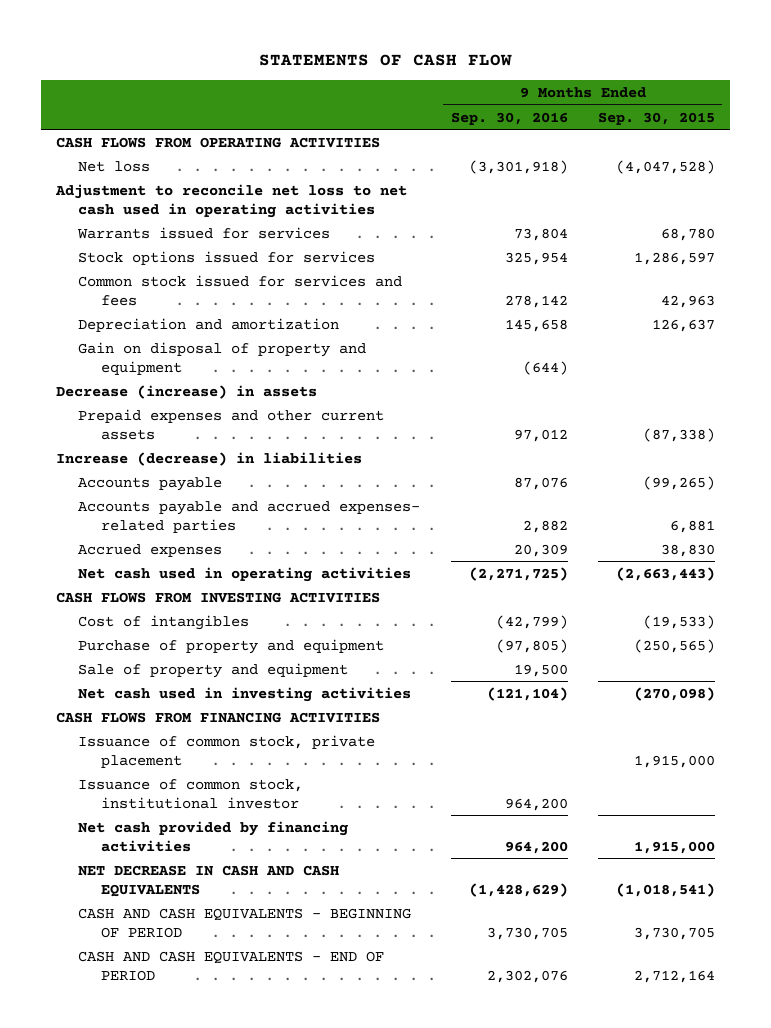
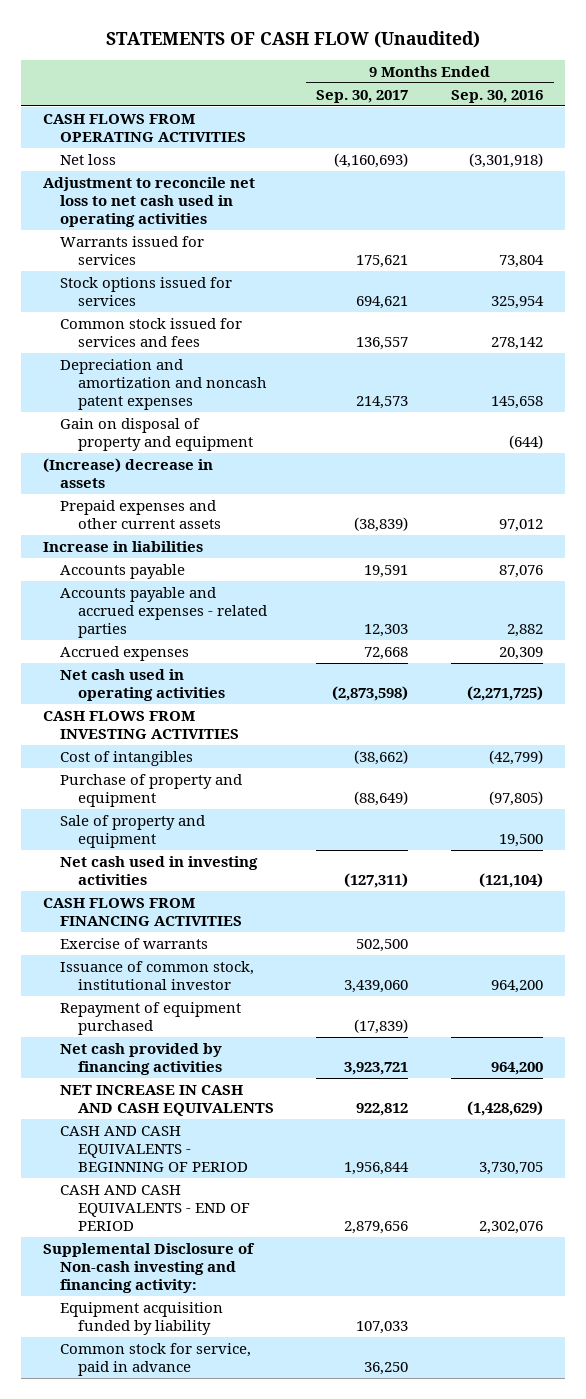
- STATEMENTS OF CASH FLOW
+ STATEMENTS OF CASH FLOW (Unaudited)
- | 9 Months Ended Sep. 30, 2016 | 9 Months Ended Sep. 30, 2015
+ | 9 Months Ended Sep. 30, 2017 | 9 Months Ended Sep. 30, 2016
- Depreciation and amortization | 145,658 | 126,637
+ Depreciation and amortization and noncash patent expenses | 214,573 | 145,658
- Decrease (increase) in assets
+ (Increase) decrease in assets
- Increase (decrease) in liabilities
+ Increase in liabilities
- Accounts payable and accrued expenses- related parties | 2,882 | 6,881
+ Accounts payable and accrued expenses - related parties | 12,303 | 2,882
- Issuance of common stock, private placement | | 1,915,000
+ Exercise of warrants | 502,500 |
+ Repayment of equipment purchased | (17,839) |
- NET DECREASE IN CASH AND CASH EQUIVALENTS | (1,428,629) | (1,018,541)
+ NET INCREASE IN CASH AND CASH EQUIVALENTS | 922,812 | (1,428,629)
+ Supplemental Disclosure of Non-cash investing and financing activity:
+ Equipment acquisition funded by liability | 107,033 |
+ Common stock for service, paid in advance | 36,250 |

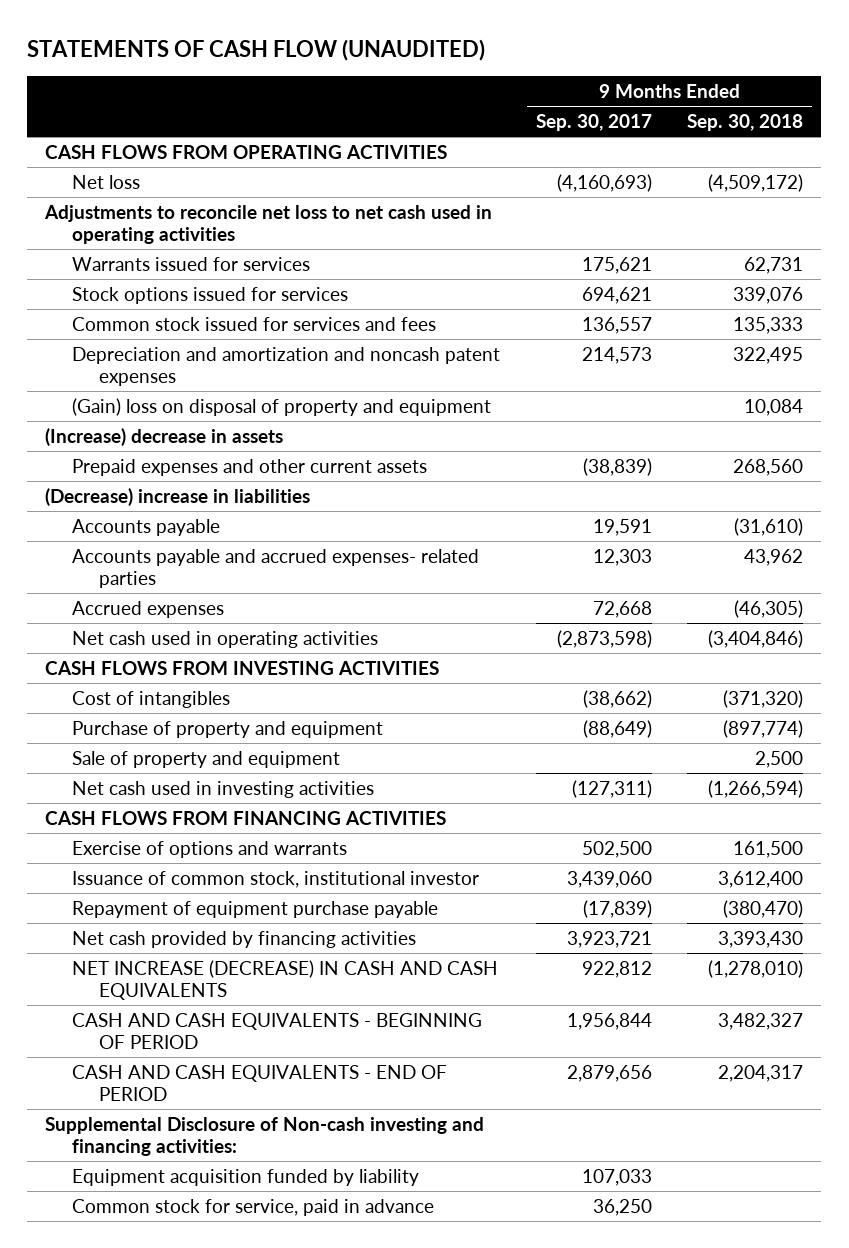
- STATEMENTS OF CASH FLOW (Unaudited)
+ STATEMENTS OF CASH FLOW (UNAUDITED)
- | 9 Months Ended Sep. 30, 2017 | 9 Months Ended Sep. 30, 2016
+ | 9 Months Ended Sep. 30, 2017 | 9 Months Ended Sep. 30, 2018
- Adjustment to reconcile net loss to net cash used in operating activities
+ Adjustments to reconcile net loss to net cash used in operating activities
- Gain on disposal of property and equipment | | (644)
+ (Gain) loss on disposal of property and equipment | | 10,084
- Increase in liabilities
+ (Decrease) increase in liabilities
- Accounts payable and accrued expenses - related parties | 12,303 | 2,882
+ Accounts payable and accrued expenses- related parties | 12,303 | 43,962
- Exercise of warrants | 502,500 |
+ Exercise of options and warrants | 502,500 | 161,500
- Repayment of equipment purchased | (17,839) |
+ Repayment of equipment purchase payable | (17,839) | (380,470)
- NET INCREASE IN CASH AND CASH EQUIVALENTS | 922,812 | (1,428,629)
+ NET INCREASE (DECREASE) IN CASH AND CASH EQUIVALENTS | 922,812 | (1,278,010)
- Supplemental Disclosure of Non-cash investing and financing activity:
+ Supplemental Disclosure of Non-cash investing and financing activities:

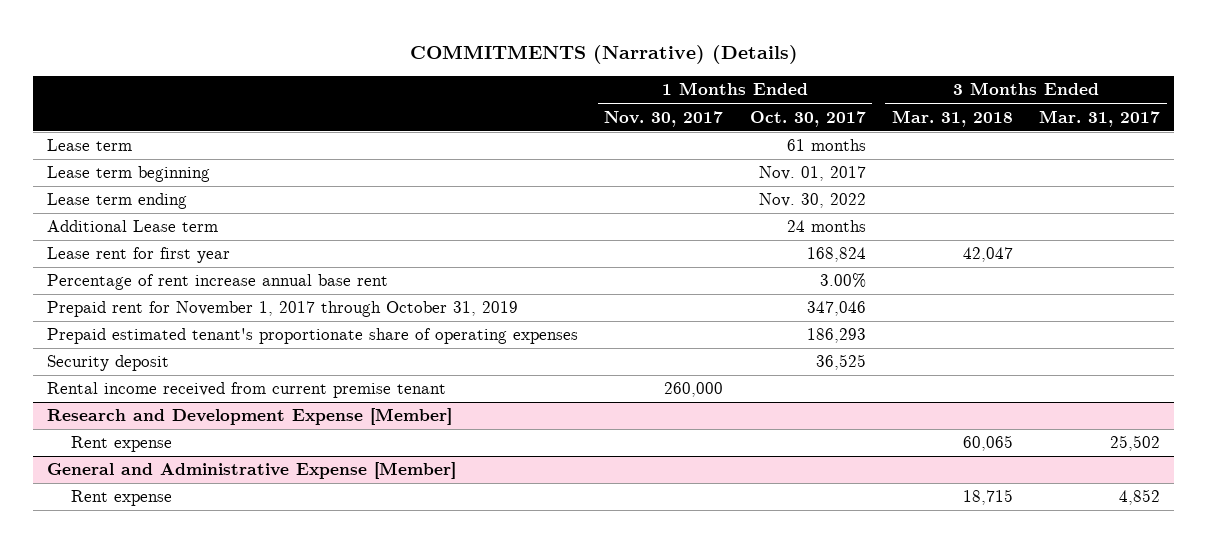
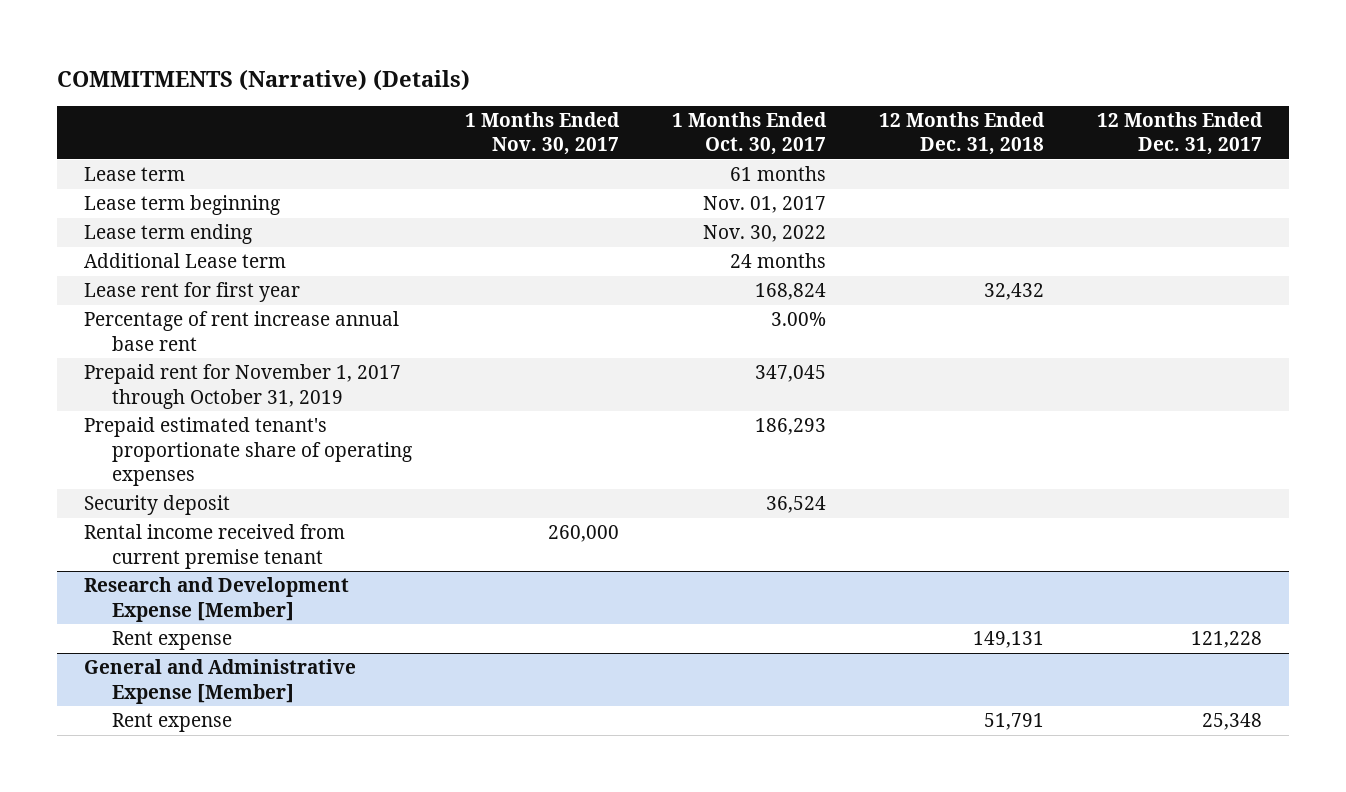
- | 1 Months Ended Nov. 30, 2017 | 1 Months Ended Oct. 30, 2017 | 3 Months Ended Mar. 31, 2018 | 3 Months Ended Mar. 31, 2017
+ | 1 Months Ended Nov. 30, 2017 | 1 Months Ended Oct. 30, 2017 | 12 Months Ended Dec. 31, 2018 | 12 Months Ended Dec. 31, 2017
- Prepaid rent for November 1, 2017 through October 31, 2019 | | 347,046 | |
+ Prepaid rent for November 1, 2017 through October 31, 2019 | | 347,045 | |
- Security deposit | | 36,525 | |
+ Security deposit | | 36,524 | |

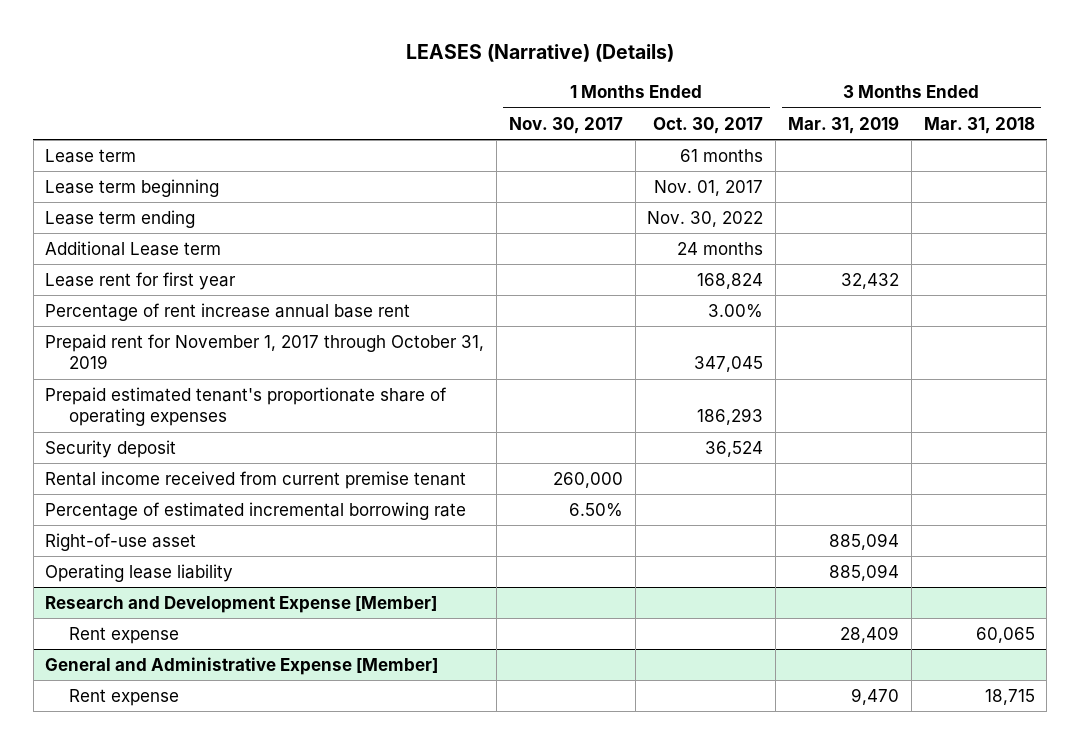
- COMMITMENTS (Narrative) (Details)
+ LEASES (Narrative) (Details)
- | 1 Months Ended Nov. 30, 2017 | 1 Months Ended Oct. 30, 2017 | 12 Months Ended Dec. 31, 2018 | 12 Months Ended Dec. 31, 2017
+ | 1 Months Ended Nov. 30, 2017 | 1 Months Ended Oct. 30, 2017 | 3 Months Ended Mar. 31, 2019 | 3 Months Ended Mar. 31, 2018
+ Percentage of estimated incremental borrowing rate | 6.50% | | |
+ Right-of-use asset | | | 885,094 |
+ Operating lease liability | | | 885,094 |

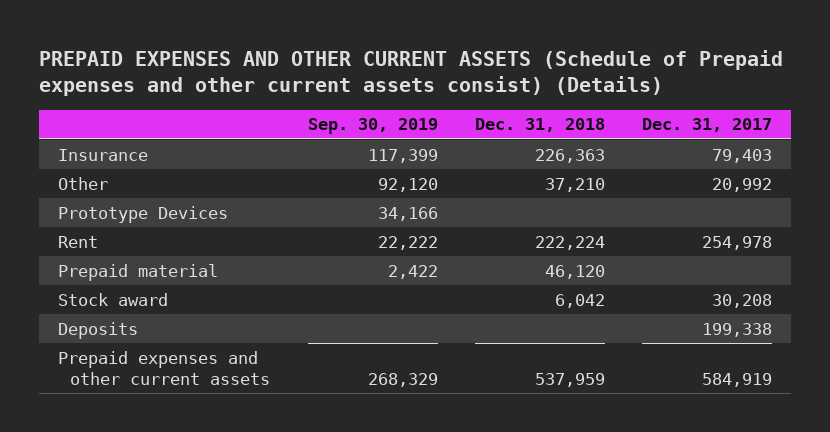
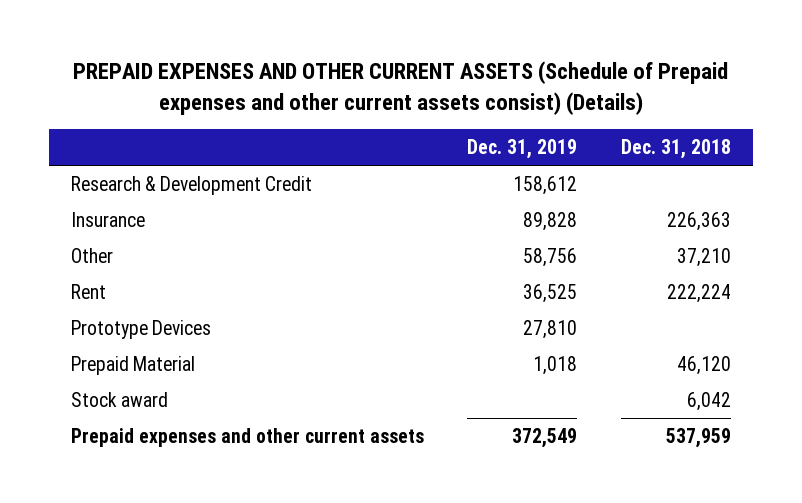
- | Sep. 30, 2019 | Dec. 31, 2018 | Dec. 31, 2017
+ | Dec. 31, 2019 | Dec. 31, 2018
+ Research & Development Credit | 158,612 |
- Prepaid material | 2,422 | 46,120 |
moved down: Prototype Devices | 27,810 |
+ Prepaid Material | 1,018 | 46,120
- Deposits | | | 199,338

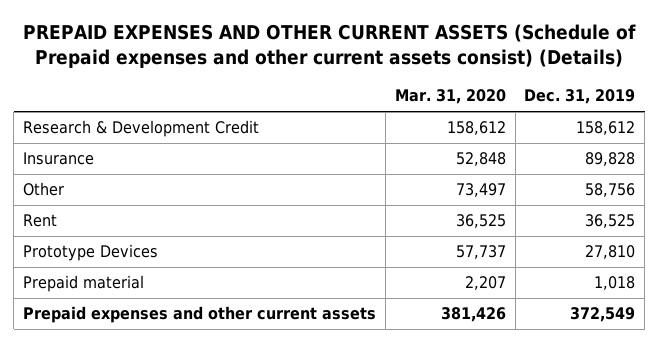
- | Dec. 31, 2019 | Dec. 31, 2018
+ | Mar. 31, 2020 | Dec. 31, 2019
- Prepaid Material | 1,018 | 46,120
- Stock award | | 6,042
+ Prepaid material | 2,207 | 1,018

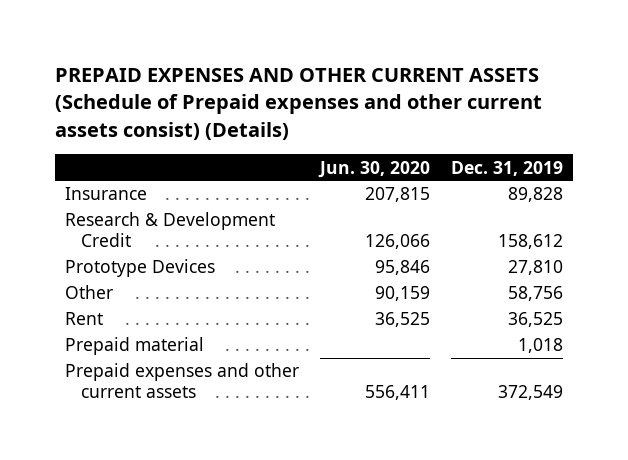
- | Mar. 31, 2020 | Dec. 31, 2019
+ | Jun. 30, 2020 | Dec. 31, 2019
moved down: Research & Development Credit | 126,066 | 158,612
moved up: Prototype Devices | 95,846 | 27,810

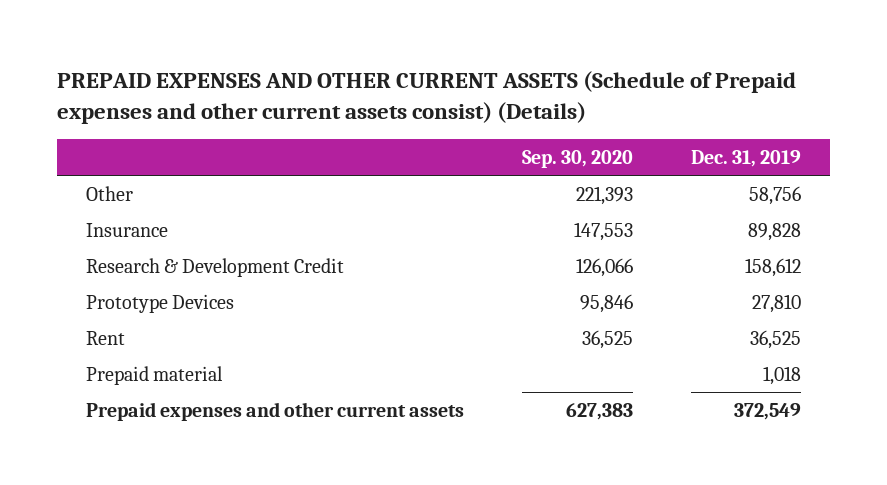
- | Jun. 30, 2020 | Dec. 31, 2019
+ | Sep. 30, 2020 | Dec. 31, 2019
moved up: Other | 221,393 | 58,756

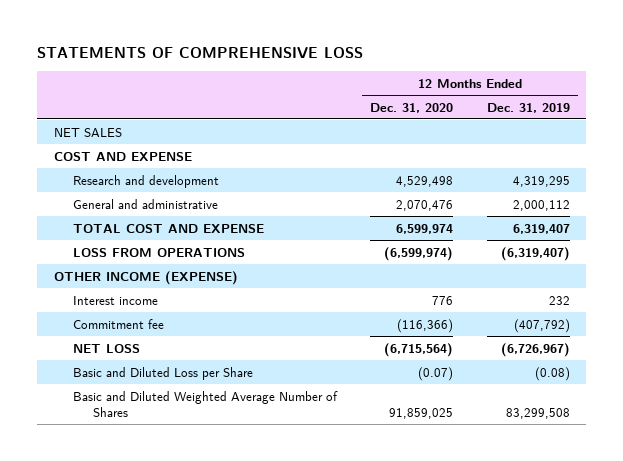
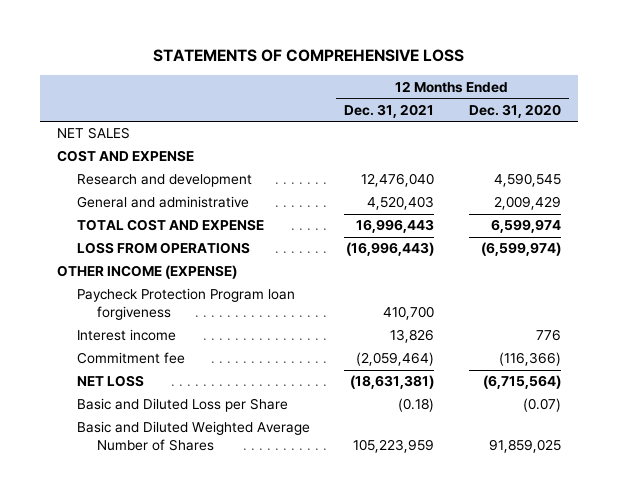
- | 12 Months Ended Dec. 31, 2020 | 12 Months Ended Dec. 31, 2019
+ | 12 Months Ended Dec. 31, 2021 | 12 Months Ended Dec. 31, 2020
- Research and development | 4,529,498 | 4,319,295
- General and administrative | 2,070,476 | 2,000,112
+ Research and development | 12,476,040 | 4,590,545
+ General and administrative | 4,520,403 | 2,009,429
+ Paycheck Protection Program loan forgiveness | 410,700 |

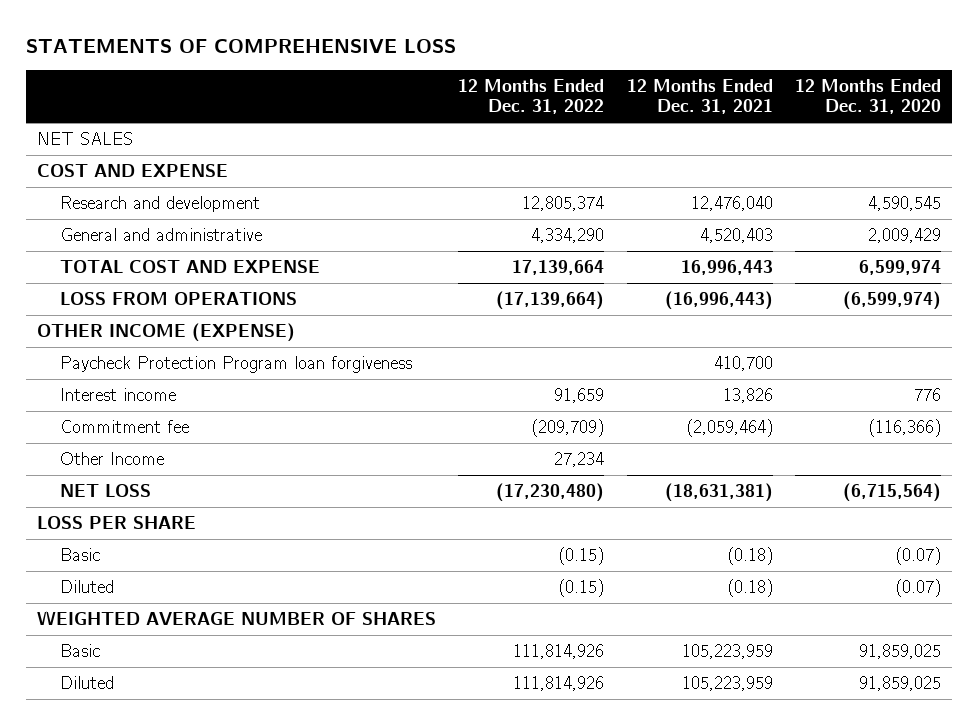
- | 12 Months Ended Dec. 31, 2021 | 12 Months Ended Dec. 31, 2020
+ | 12 Months Ended Dec. 31, 2022 | 12 Months Ended Dec. 31, 2021 | 12 Months Ended Dec. 31, 2020
+ Other Income | 27,234 | |
- Basic and Diluted Loss per Share | (0.18) | (0.07)
- Basic and Diluted Weighted Average Number of Shares | 105,223,959 | 91,859,025
+ LOSS PER SHARE
+ Basic | (0.15) | (0.18) | (0.07)
+ Diluted | (0.15) | (0.18) | (0.07)
+ WEIGHTED AVERAGE NUMBER OF SHARES
+ Basic | 111,814,926 | 105,223,959 | 91,859,025
+ Diluted | 111,814,926 | 105,223,959 | 91,859,025

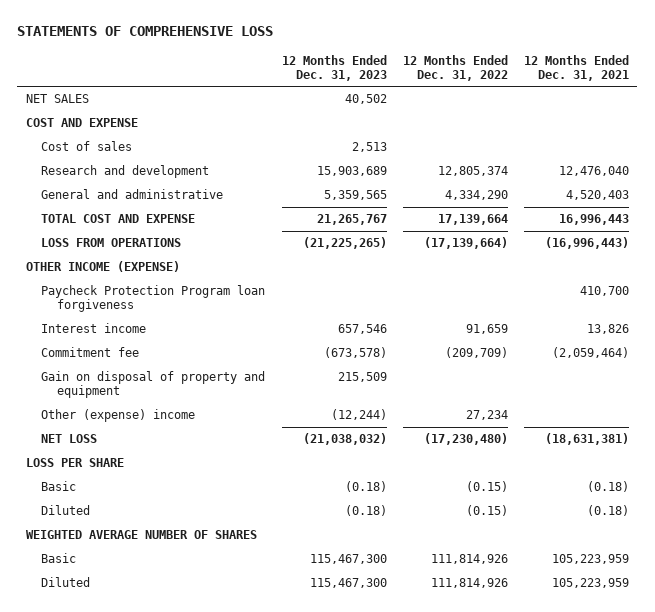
- | 12 Months Ended Dec. 31, 2022 | 12 Months Ended Dec. 31, 2021 | 12 Months Ended Dec. 31, 2020
+ | 12 Months Ended Dec. 31, 2023 | 12 Months Ended Dec. 31, 2022 | 12 Months Ended Dec. 31, 2021
+ Cost of sales | 2,513 | |
- Other Income | 27,234 | |
+ Gain on disposal of property and equipment | 215,509 | |
+ Other (expense) income | (12,244) | 27,234 |

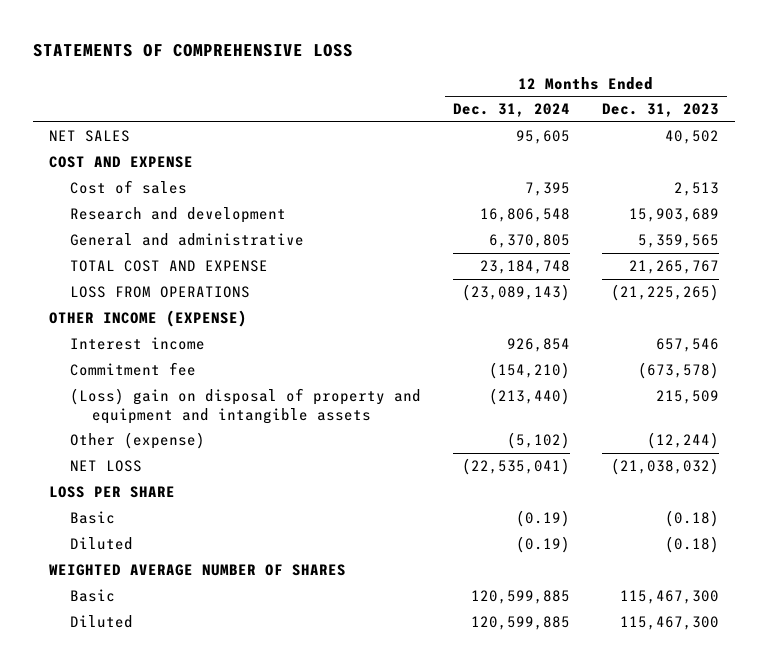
- | 12 Months Ended Dec. 31, 2023 | 12 Months Ended Dec. 31, 2022 | 12 Months Ended Dec. 31, 2021
+ | 12 Months Ended Dec. 31, 2024 | 12 Months Ended Dec. 31, 2023
- Paycheck Protection Program loan forgiveness | | | 410,700
- Gain on disposal of property and equipment | 215,509 | |
- Other (expense) income | (12,244) | 27,234 |
+ (Loss) gain on disposal of property and equipment and intangible assets | (213,440) | 215,509
+ Other (expense) | (5,102) | (12,244)

